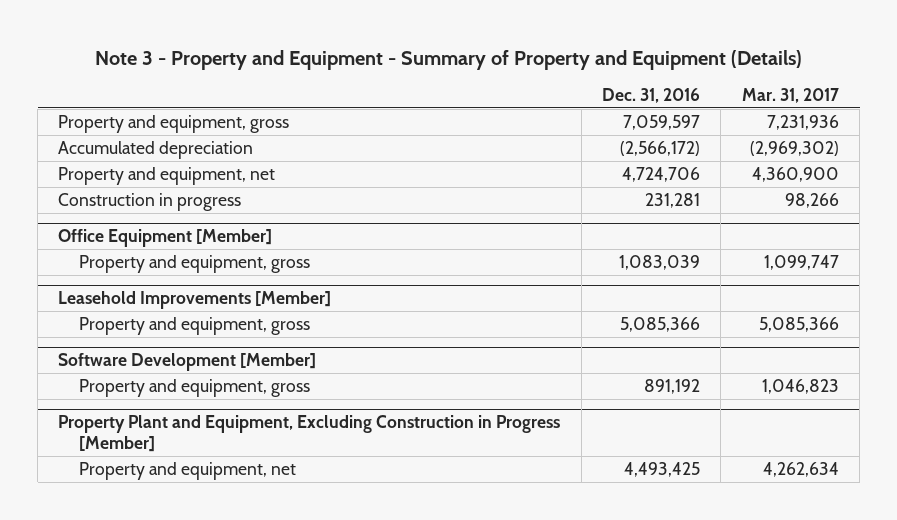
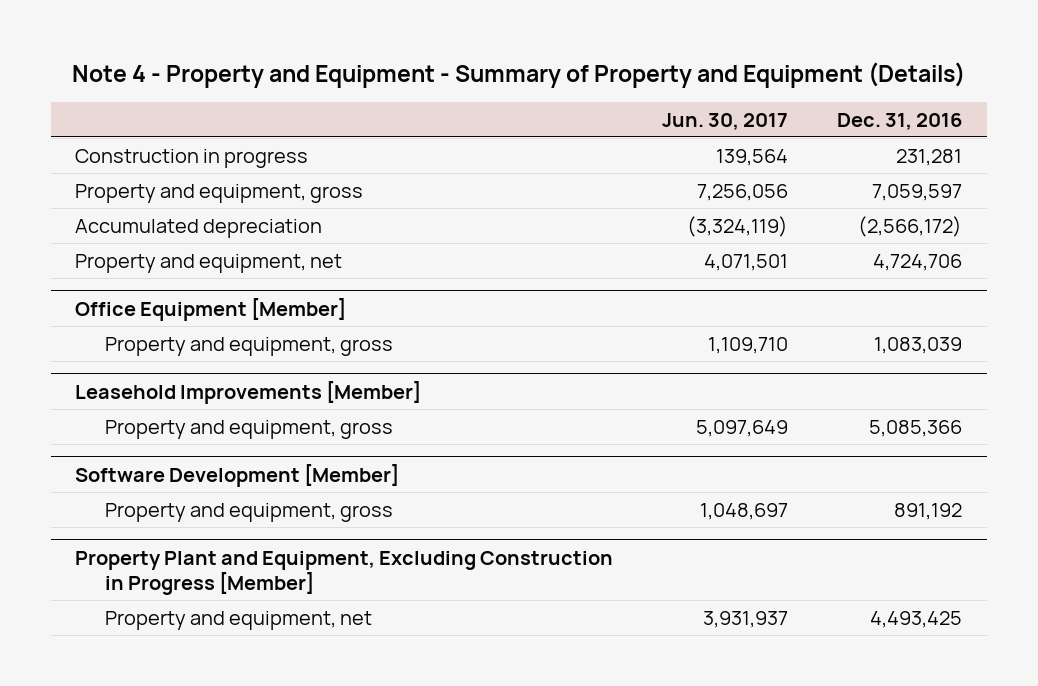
- Note 3 - Property and Equipment - Summary of Property and Equipment (Details)
+ Note 4 - Property and Equipment - Summary of Property and Equipment (Details)
- | Dec. 31, 2016 | Mar. 31, 2017
+ | Jun. 30, 2017 | Dec. 31, 2016
moved up: Construction in progress | 139,564 | 231,281

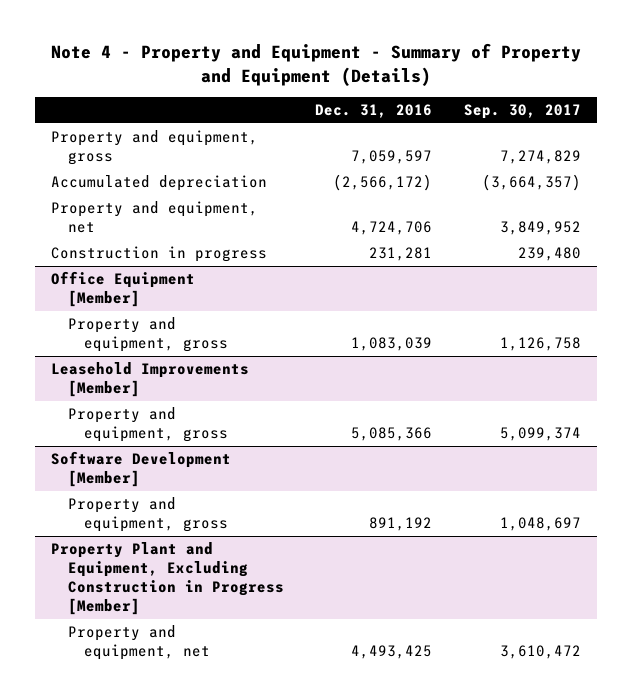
- | Jun. 30, 2017 | Dec. 31, 2016
+ | Dec. 31, 2016 | Sep. 30, 2017
moved down: Construction in progress | 231,281 | 239,480

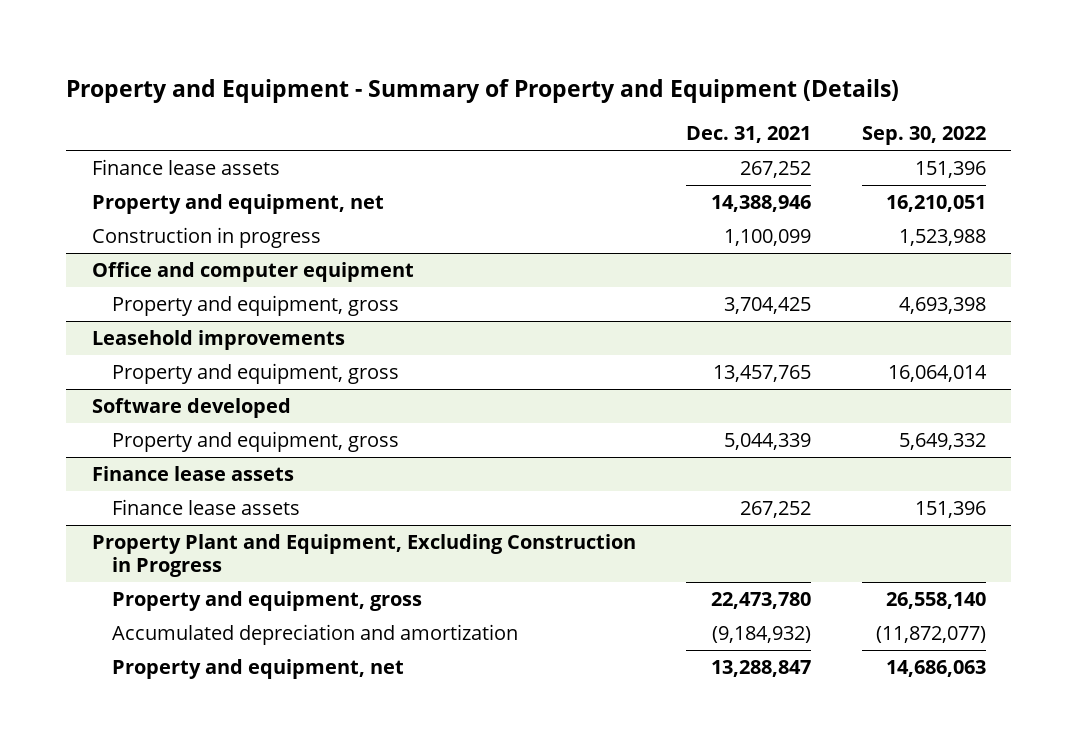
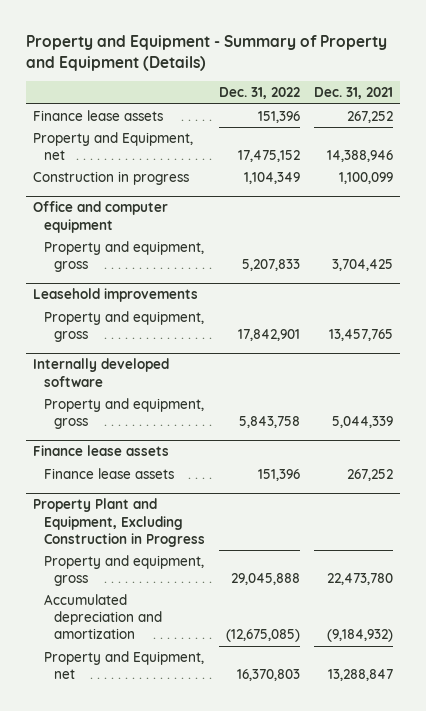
- | Dec. 31, 2021 | Sep. 30, 2022
+ | Dec. 31, 2022 | Dec. 31, 2021
- Property and equipment, net | 14,388,946 | 16,210,051
+ Property and Equipment, net | 17,475,152 | 14,388,946
- Software developed
+ Internally developed software
@ Property Plant and Equipment, Excluding Construction in Progress
- Property and equipment, net | 13,288,847 | 14,686,063
+ Property and Equipment, net | 16,370,803 | 13,288,847

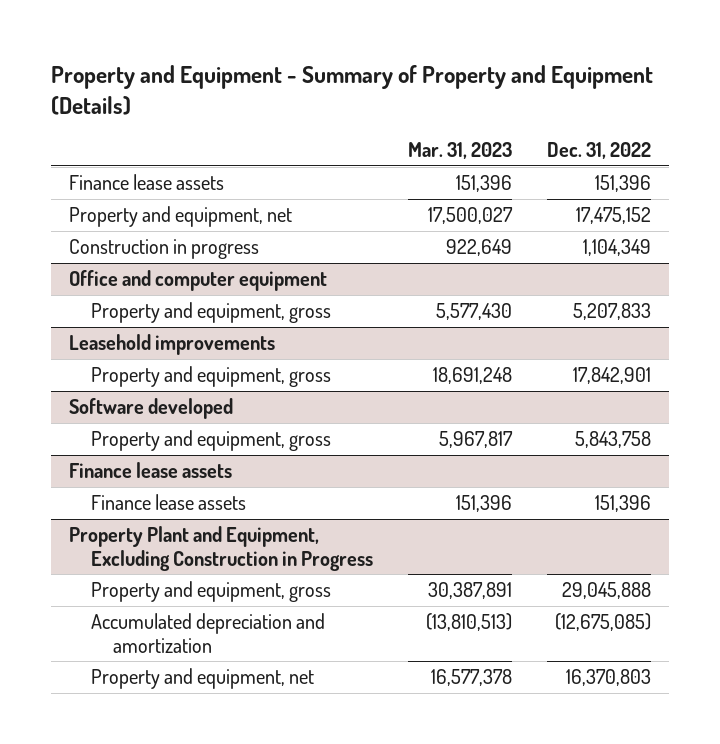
- | Dec. 31, 2022 | Dec. 31, 2021
+ | Mar. 31, 2023 | Dec. 31, 2022
- Property and Equipment, net | 17,475,152 | 14,388,946
+ Property and equipment, net | 17,500,027 | 17,475,152
- Internally developed software
+ Software developed
@ Property Plant and Equipment, Excluding Construction in Progress
- Property and Equipment, net | 16,370,803 | 13,288,847
+ Property and equipment, net | 16,577,378 | 16,370,803

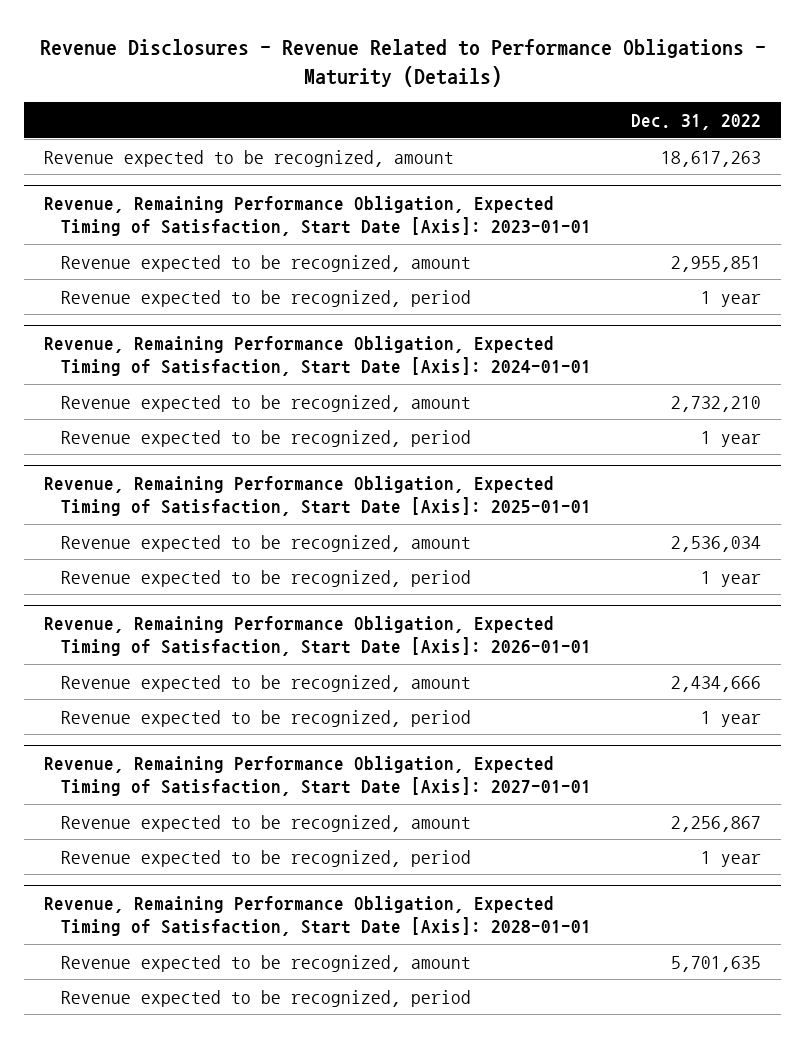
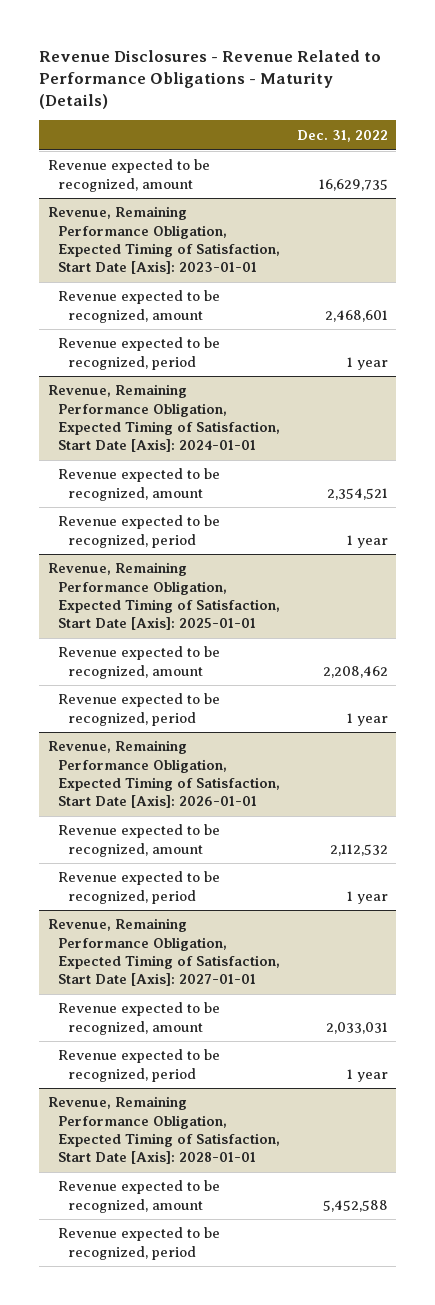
- Revenue expected to be recognized, amount | 18,617,263
+ Revenue expected to be recognized, amount | 16,629,735
@ Revenue, Remaining Performance Obligation, Expected Timing of Satisfaction, Start Date [Axis]: 2023-01-01
- Revenue expected to be recognized, amount | 2,955,851
+ Revenue expected to be recognized, amount | 2,468,601
@ Revenue, Remaining Performance Obligation, Expected Timing of Satisfaction, Start Date [Axis]: 2024-01-01
- Revenue expected to be recognized, amount | 2,732,210
+ Revenue expected to be recognized, amount | 2,354,521
@ Revenue, Remaining Performance Obligation, Expected Timing of Satisfaction, Start Date [Axis]: 2025-01-01
- Revenue expected to be recognized, amount | 2,536,034
+ Revenue expected to be recognized, amount | 2,208,462
@ Revenue, Remaining Performance Obligation, Expected Timing of Satisfaction, Start Date [Axis]: 2026-01-01
- Revenue expected to be recognized, amount | 2,434,666
+ Revenue expected to be recognized, amount | 2,112,532
@ Revenue, Remaining Performance Obligation, Expected Timing of Satisfaction, Start Date [Axis]: 2027-01-01
- Revenue expected to be recognized, amount | 2,256,867
+ Revenue expected to be recognized, amount | 2,033,031
@ Revenue, Remaining Performance Obligation, Expected Timing of Satisfaction, Start Date [Axis]: 2028-01-01
- Revenue expected to be recognized, amount | 5,701,635
+ Revenue expected to be recognized, amount | 5,452,588

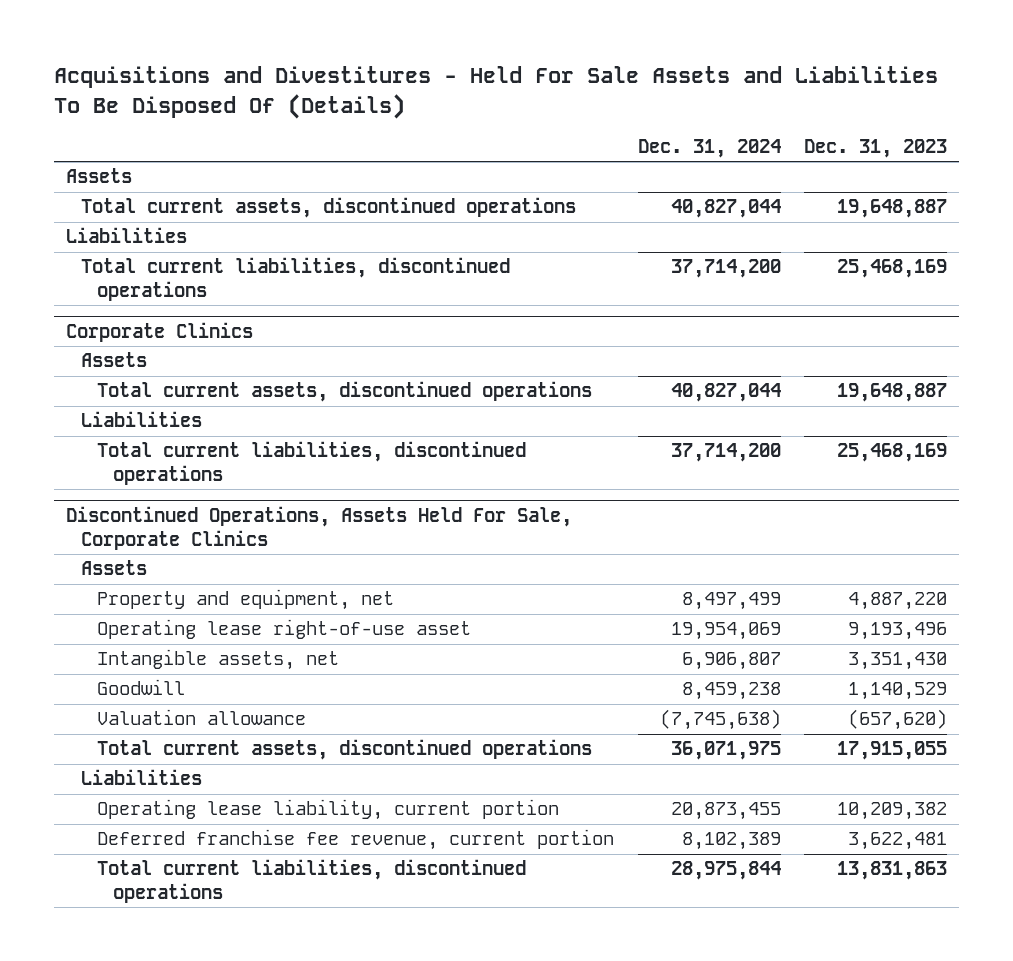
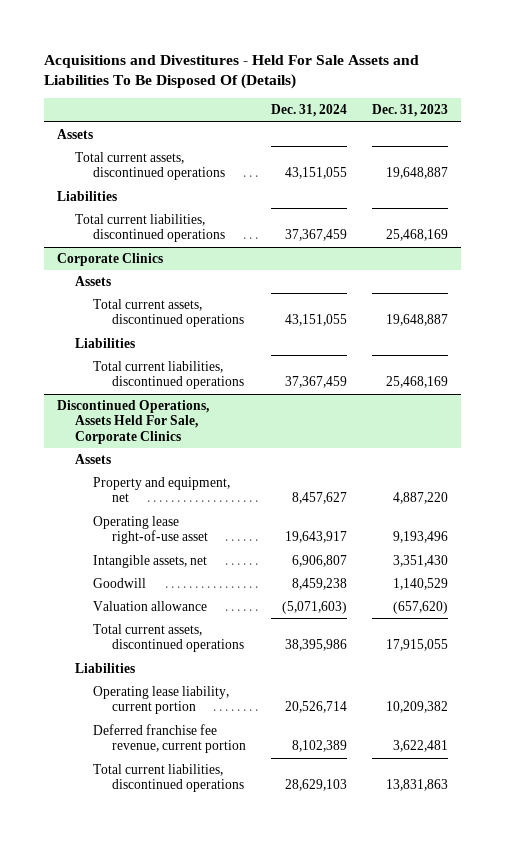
- Total current assets, discontinued operations | 40,827,044 | 19,648,887
+ Total current assets, discontinued operations | 43,151,055 | 19,648,887
- Total current liabilities, discontinued operations | 37,714,200 | 25,468,169
+ Total current liabilities, discontinued operations | 37,367,459 | 25,468,169
@ Corporate Clinics
- Total current assets, discontinued operations | 40,827,044 | 19,648,887
+ Total current assets, discontinued operations | 43,151,055 | 19,648,887
- Total current liabilities, discontinued operations | 37,714,200 | 25,468,169
+ Total current liabilities, discontinued operations | 37,367,459 | 25,468,169
@ Discontinued Operations, Assets Held For Sale, Corporate Clinics
- Property and equipment, net | 8,497,499 | 4,887,220
- Operating lease right-of-use asset | 19,954,069 | 9,193,496
+ Property and equipment, net | 8,457,627 | 4,887,220
+ Operating lease right-of-use asset | 19,643,917 | 9,193,496
- Valuation allowance | (7,745,638) | (657,620)
- Total current assets, discontinued operations | 36,071,975 | 17,915,055
+ Valuation allowance | (5,071,603) | (657,620)
+ Total current assets, discontinued operations | 38,395,986 | 17,915,055
- Operating lease liability, current portion | 20,873,455 | 10,209,382
+ Operating lease liability, current portion | 20,526,714 | 10,209,382
- Total current liabilities, discontinued operations | 28,975,844 | 13,831,863
+ Total current liabilities, discontinued operations | 28,629,103 | 13,831,863

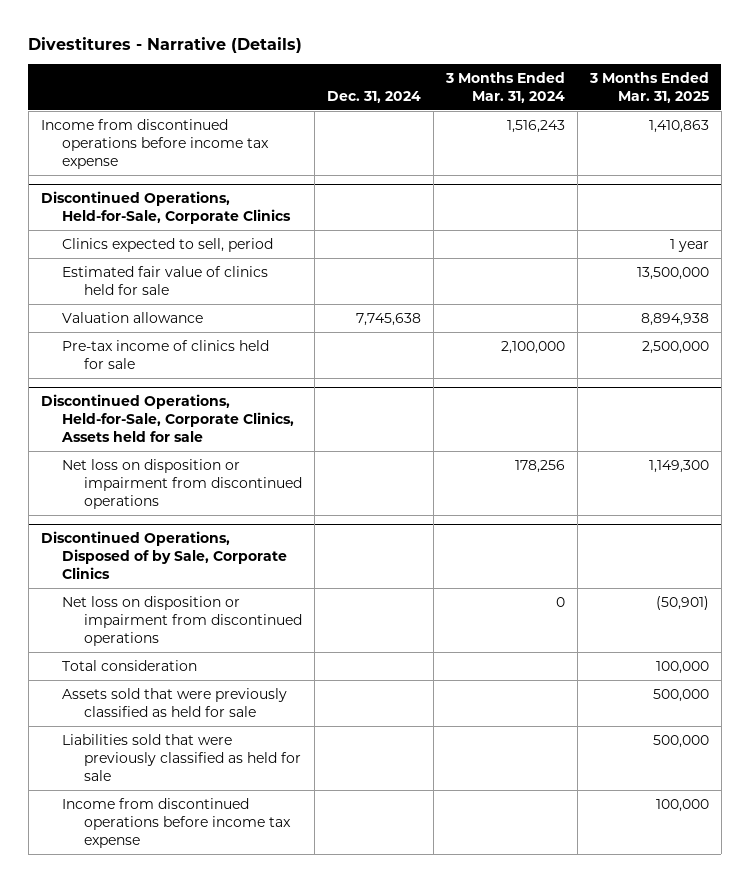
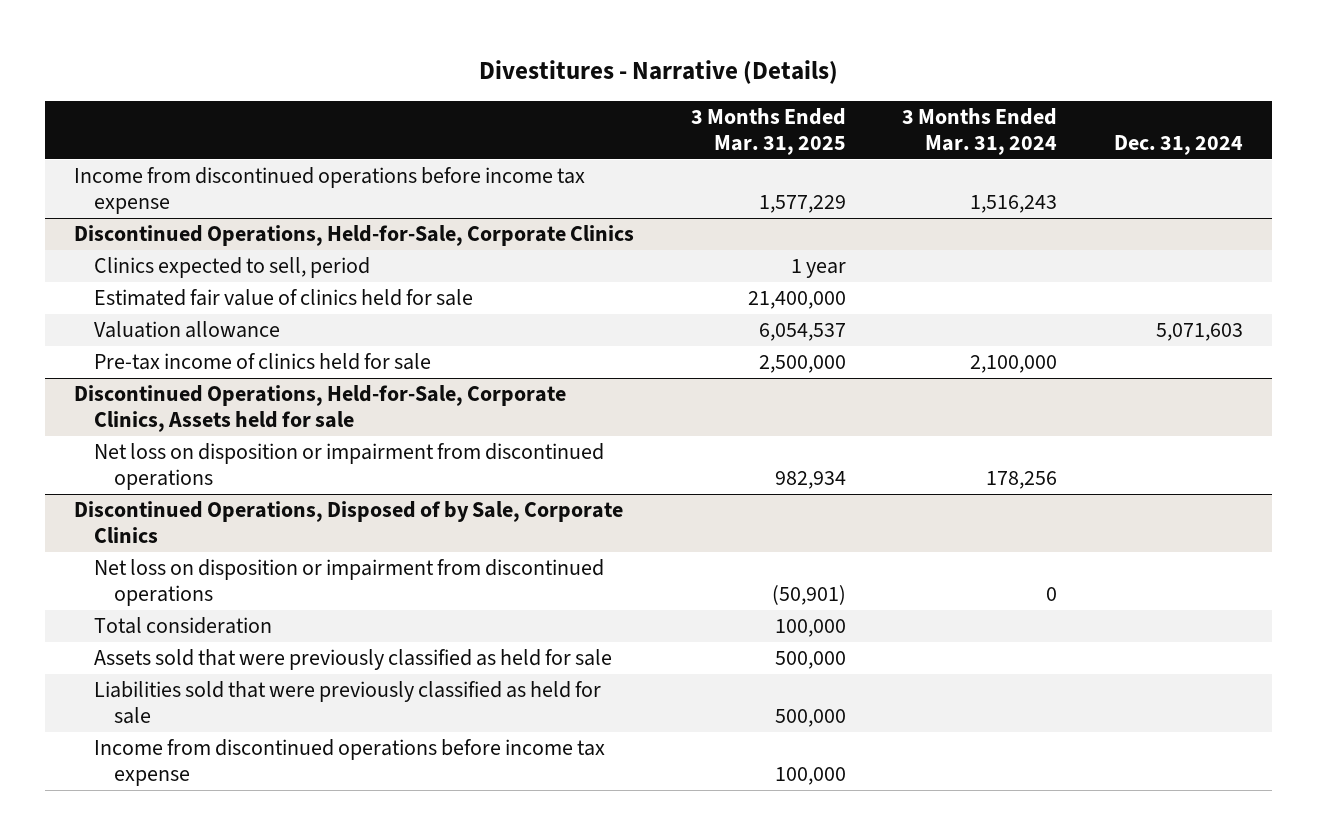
- | Dec. 31, 2024 | 3 Months Ended Mar. 31, 2024 | 3 Months Ended Mar. 31, 2025
+ | 3 Months Ended Mar. 31, 2025 | 3 Months Ended Mar. 31, 2024 | Dec. 31, 2024
- Income from discontinued operations before income tax expense | | 1,516,243 | 1,410,863
+ Income from discontinued operations before income tax expense | 1,577,229 | 1,516,243 |
@ Discontinued Operations, Held-for-Sale, Corporate Clinics
- Estimated fair value of clinics held for sale | | | 13,500,000
- Valuation allowance | 7,745,638 | | 8,894,938
+ Estimated fair value of clinics held for sale | 21,400,000 | |
+ Valuation allowance | 6,054,537 | | 5,071,603
@ Discontinued Operations, Held-for-Sale, Corporate Clinics, Assets held for sale
- Net loss on disposition or impairment from discontinued operations | | 178,256 | 1,149,300
+ Net loss on disposition or impairment from discontinued operations | 982,934 | 178,256 |

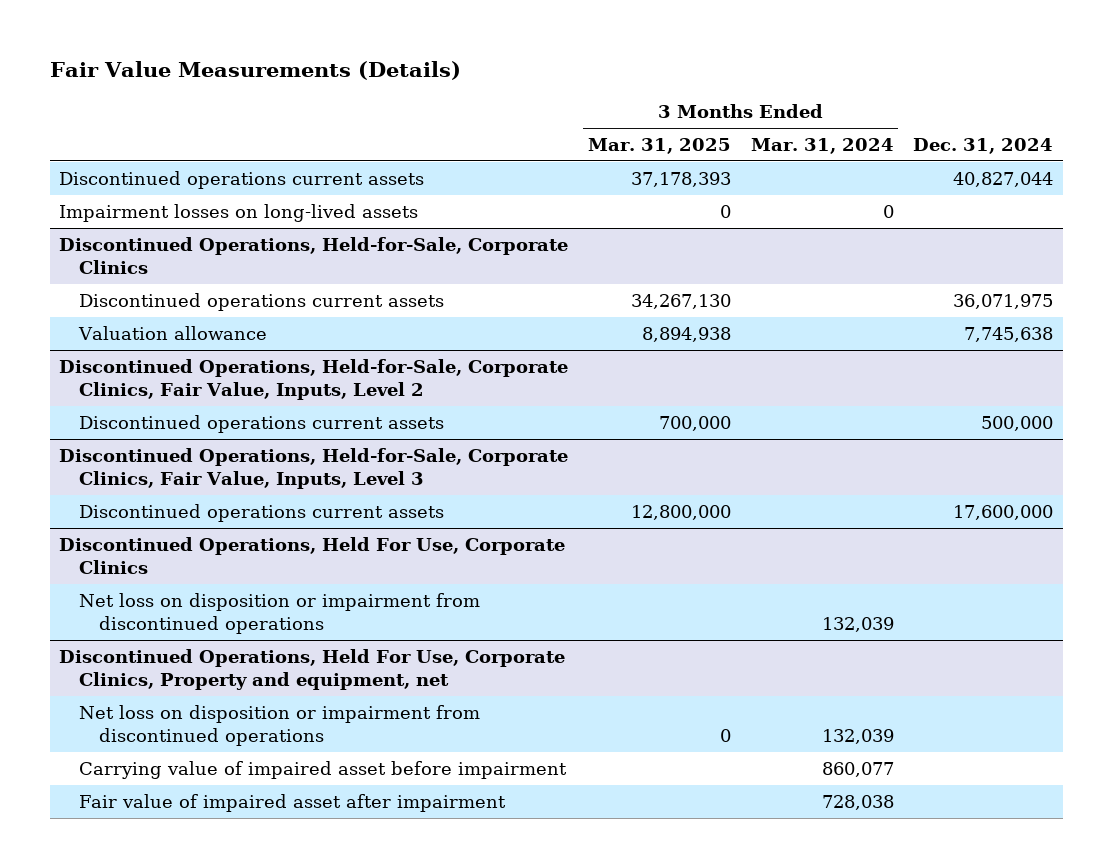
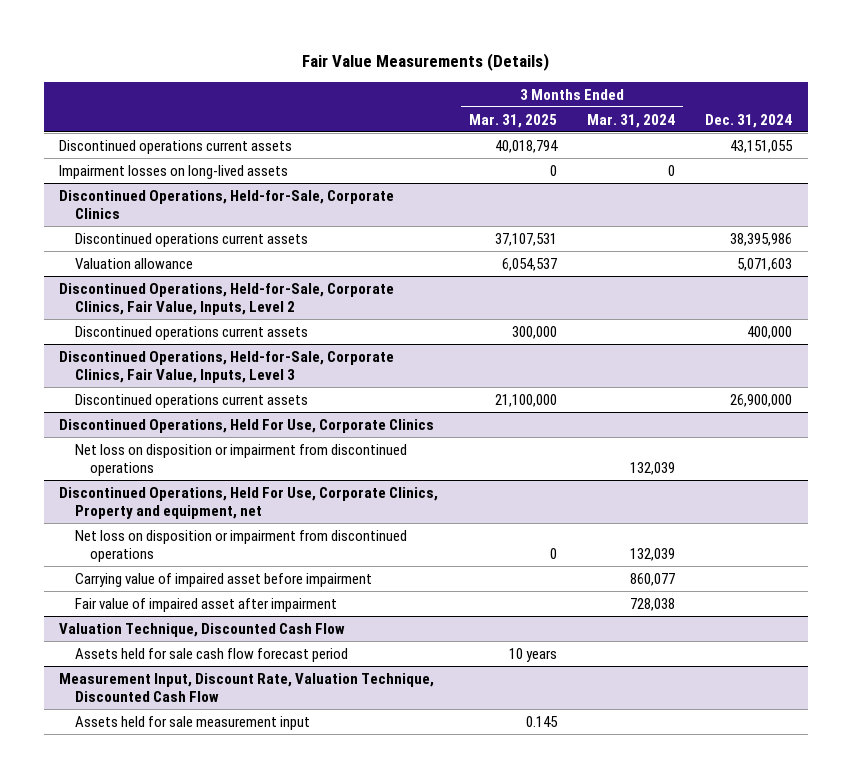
- Discontinued operations current assets | 37,178,393 | | 40,827,044
+ Discontinued operations current assets | 40,018,794 | | 43,151,055
@ Discontinued Operations, Held-for-Sale, Corporate Clinics
- Discontinued operations current assets | 34,267,130 | | 36,071,975
- Valuation allowance | 8,894,938 | | 7,745,638
+ Discontinued operations current assets | 37,107,531 | | 38,395,986
+ Valuation allowance | 6,054,537 | | 5,071,603
@ Discontinued Operations, Held-for-Sale, Corporate Clinics, Fair Value, Inputs, Level 2
- Discontinued operations current assets | 700,000 | | 500,000
+ Discontinued operations current assets | 300,000 | | 400,000
@ Discontinued Operations, Held-for-Sale, Corporate Clinics, Fair Value, Inputs, Level 3
- Discontinued operations current assets | 12,800,000 | | 17,600,000
+ Discontinued operations current assets | 21,100,000 | | 26,900,000
+ Valuation Technique, Discounted Cash Flow
+ Assets held for sale cash flow forecast period | 10 years | |
+ Measurement Input, Discount Rate, Valuation Technique, Discounted Cash Flow
+ Assets held for sale measurement input | 0.145 | |

